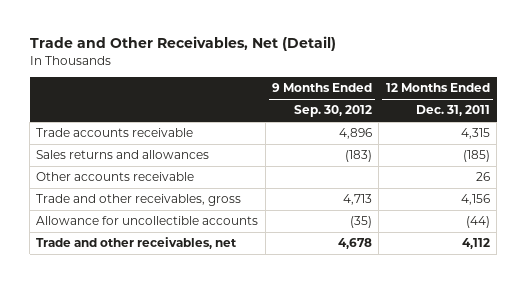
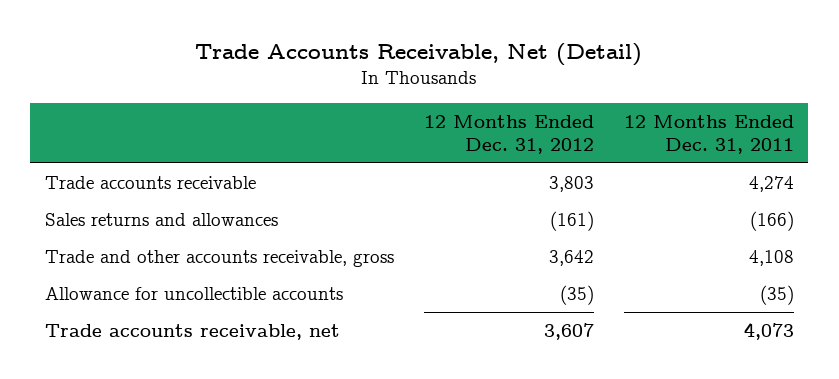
- Trade and Other Receivables, Net (Detail)
+ Trade Accounts Receivable, Net (Detail)
- | 9 Months Ended Sep. 30, 2012 | 12 Months Ended Dec. 31, 2011
+ | 12 Months Ended Dec. 31, 2012 | 12 Months Ended Dec. 31, 2011
- Trade accounts receivable | 4,896 | 4,315
- Sales returns and allowances | (183) | (185)
- Other accounts receivable | | 26
- Trade and other receivables, gross | 4,713 | 4,156
- Allowance for uncollectible accounts | (35) | (44)
- Trade and other receivables, net | 4,678 | 4,112
+ Trade accounts receivable | 3,803 | 4,274
+ Sales returns and allowances | (161) | (166)
+ Trade and other accounts receivable, gross | 3,642 | 4,108
+ Allowance for uncollectible accounts | (35) | (35)
+ Trade accounts receivable, net | 3,607 | 4,073

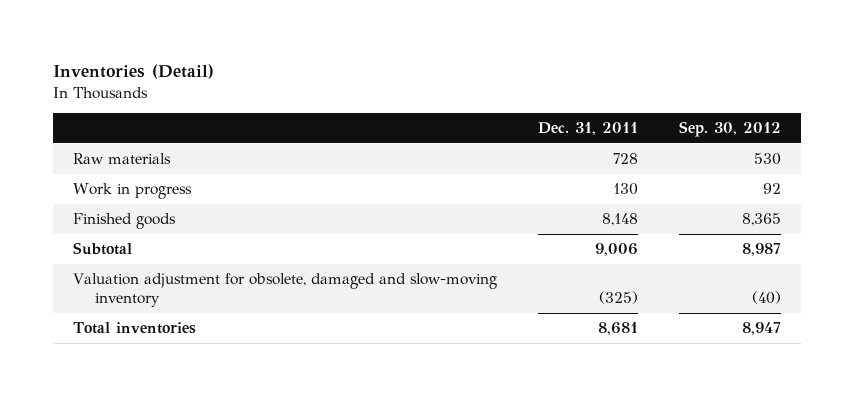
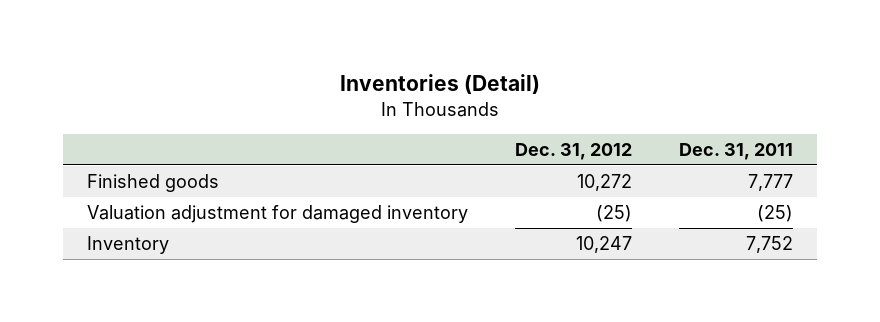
- | Dec. 31, 2011 | Sep. 30, 2012
+ | Dec. 31, 2012 | Dec. 31, 2011
- Raw materials | 728 | 530
- Work in progress | 130 | 92
- Finished goods | 8,148 | 8,365
- Subtotal | 9,006 | 8,987
- Valuation adjustment for obsolete, damaged and slow-moving inventory | (325) | (40)
- Total inventories | 8,681 | 8,947
+ Finished goods | 10,272 | 7,777
+ Valuation adjustment for damaged inventory | (25) | (25)
+ Inventory | 10,247 | 7,752

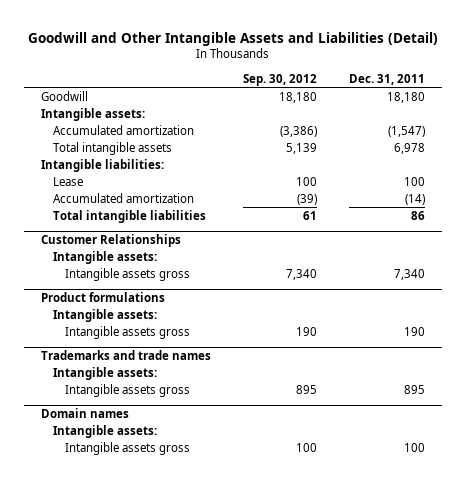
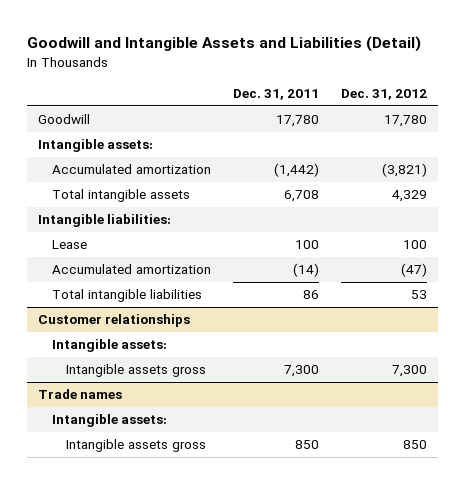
- Goodwill and Other Intangible Assets and Liabilities (Detail)
+ Goodwill and Intangible Assets and Liabilities (Detail)
- | Sep. 30, 2012 | Dec. 31, 2011
+ | Dec. 31, 2011 | Dec. 31, 2012
- Goodwill | 18,180 | 18,180
+ Goodwill | 17,780 | 17,780
- Accumulated amortization | (3,386) | (1,547)
- Total intangible assets | 5,139 | 6,978
+ Accumulated amortization | (1,442) | (3,821)
+ Total intangible assets | 6,708 | 4,329
- Customer Relationships
- Intangible assets:
- Intangible assets gross | 7,340 | 7,340
- Product formulations
- Intangible assets:
- Intangible assets gross | 190 | 190
- Trademarks and trade names
+ Customer relationships
- Intangible assets gross | 895 | 895
- Domain names
+ Intangible assets gross | 7,300 | 7,300
+ Trade names
- Intangible assets gross | 100 | 100
+ Intangible assets gross | 850 | 850

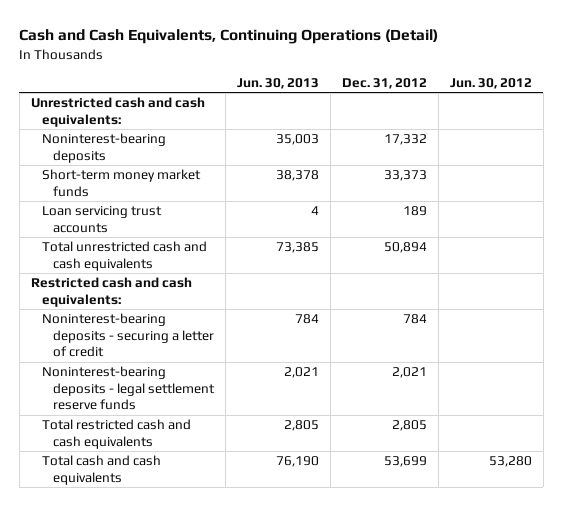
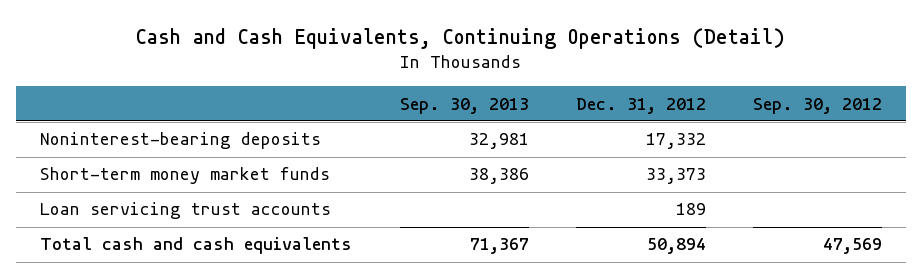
- | Jun. 30, 2013 | Dec. 31, 2012 | Jun. 30, 2012
+ | Sep. 30, 2013 | Dec. 31, 2012 | Sep. 30, 2012
- Unrestricted cash and cash equivalents:
- Total unrestricted cash and cash equivalents | 73,385 | 50,894 |
- Restricted cash and cash equivalents:
- Noninterest-bearing deposits - securing a letter of credit | 784 | 784 |
- Noninterest-bearing deposits - legal settlement reserve funds | 2,021 | 2,021 |
- Total restricted cash and cash equivalents | 2,805 | 2,805 |
- Total cash and cash equivalents | 76,190 | 53,699 | 53,280
+ Total cash and cash equivalents | 71,367 | 50,894 | 47,569

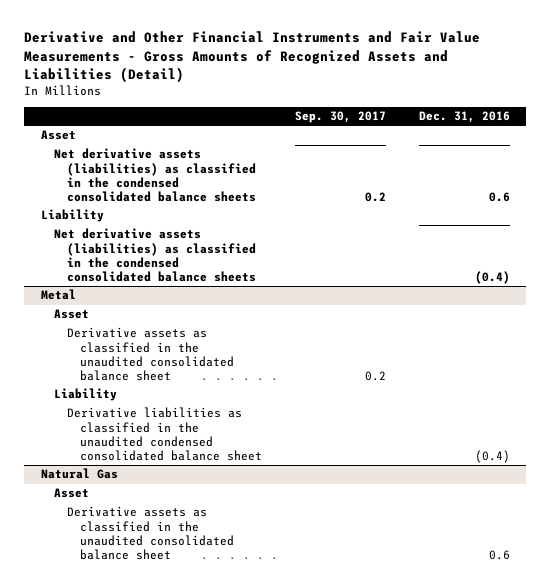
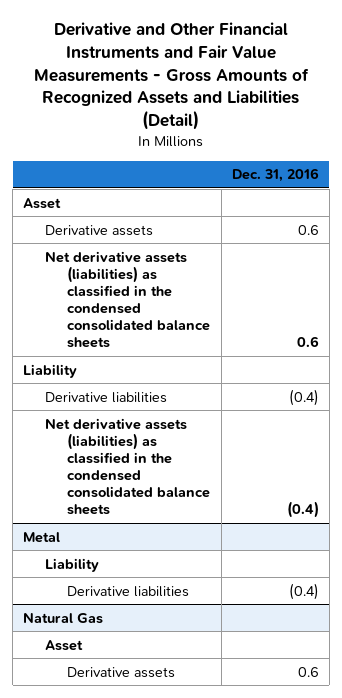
- | Sep. 30, 2017 | Dec. 31, 2016
+ | Dec. 31, 2016
+ Derivative assets | 0.6
+ Derivative liabilities | (0.4)
@ Metal
- Asset
- Derivative assets as classified in the unaudited consolidated balance sheet | 0.2 |
- Derivative liabilities as classified in the unaudited condensed consolidated balance sheet | | (0.4)
+ Derivative liabilities | (0.4)
@ Natural Gas
- Derivative assets as classified in the unaudited consolidated balance sheet | | 0.6
+ Derivative assets | 0.6

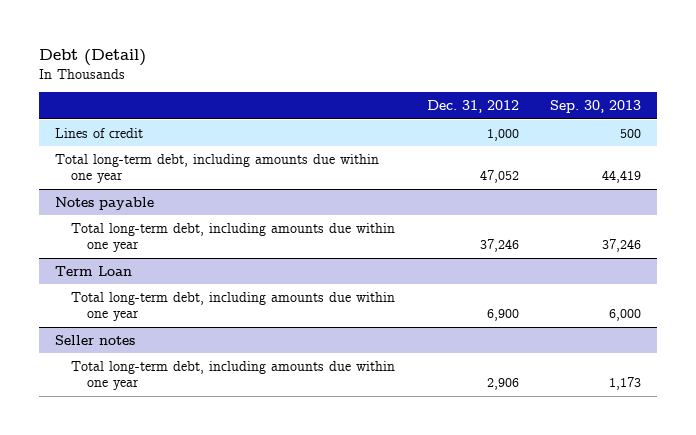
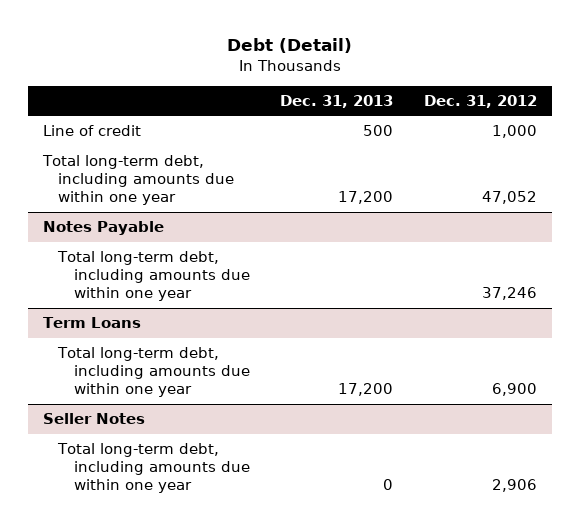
- | Dec. 31, 2012 | Sep. 30, 2013
+ | Dec. 31, 2013 | Dec. 31, 2012
- Lines of credit | 1,000 | 500
+ Line of credit | 500 | 1,000
- Notes payable
+ Notes Payable
- Term Loan
+ Term Loans
- Seller notes
+ Seller Notes

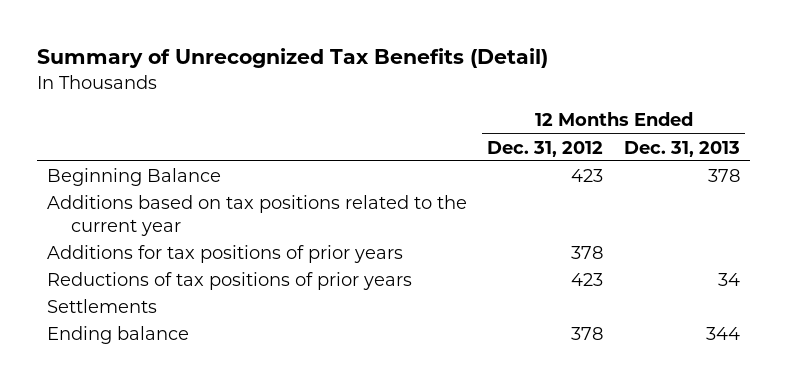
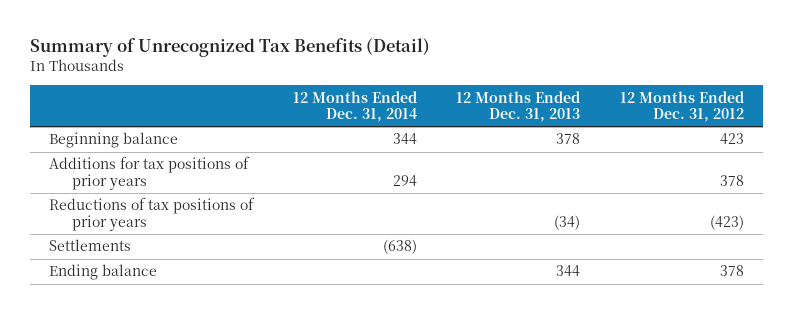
- | 12 Months Ended Dec. 31, 2012 | 12 Months Ended Dec. 31, 2013
+ | 12 Months Ended Dec. 31, 2014 | 12 Months Ended Dec. 31, 2013 | 12 Months Ended Dec. 31, 2012
- Beginning Balance | 423 | 378
- Additions based on tax positions related to the current year
+ Beginning balance | 344 | 378 | 423
- Reductions of tax positions of prior years | 423 | 34
+ Reductions of tax positions of prior years | | (34) | (423)

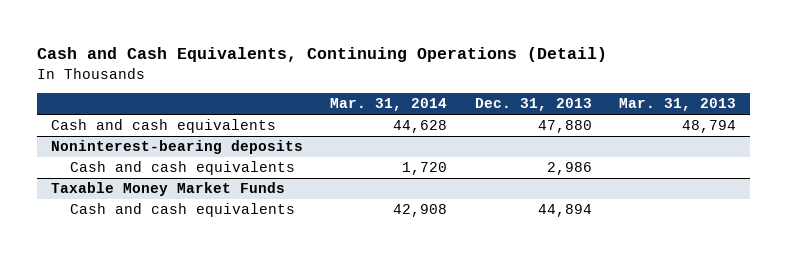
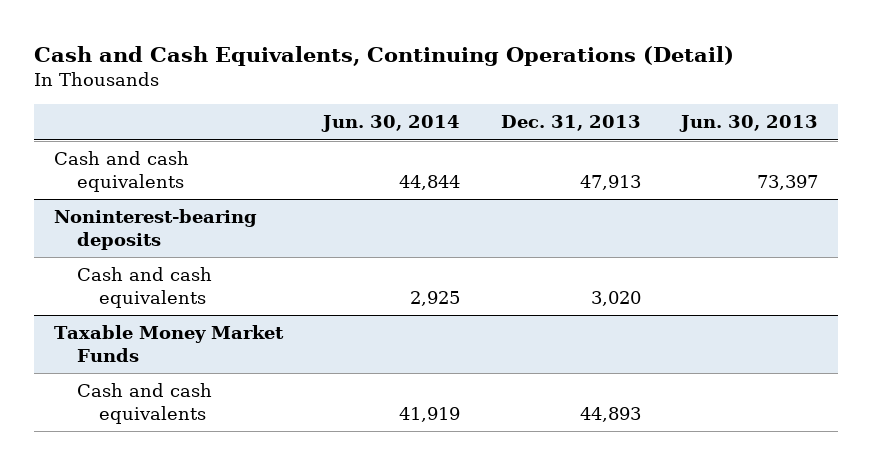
- | Mar. 31, 2014 | Dec. 31, 2013 | Mar. 31, 2013
+ | Jun. 30, 2014 | Dec. 31, 2013 | Jun. 30, 2013
- Cash and cash equivalents | 44,628 | 47,880 | 48,794
+ Cash and cash equivalents | 44,844 | 47,913 | 73,397
@ Noninterest-bearing deposits
- Cash and cash equivalents | 1,720 | 2,986 |
+ Cash and cash equivalents | 2,925 | 3,020 |
@ Taxable Money Market Funds
- Cash and cash equivalents | 42,908 | 44,894 |
+ Cash and cash equivalents | 41,919 | 44,893 |

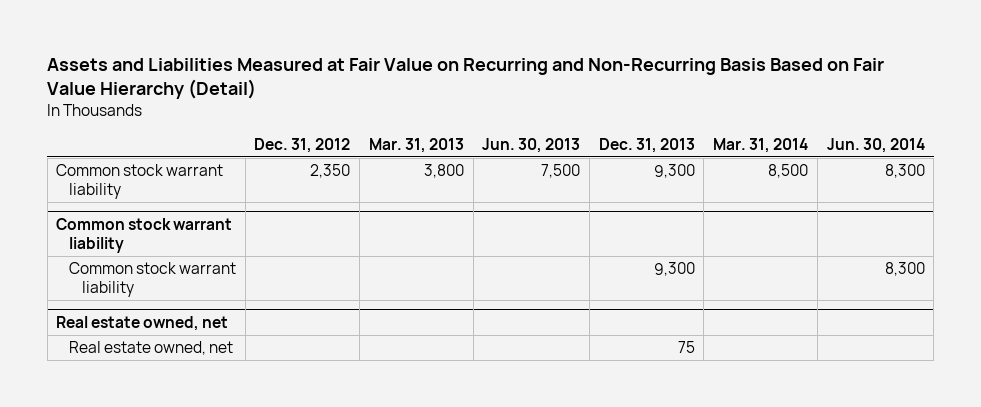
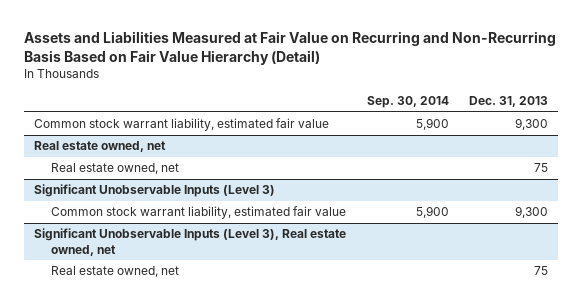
- | Dec. 31, 2012 | Mar. 31, 2013 | Jun. 30, 2013 | Dec. 31, 2013 | Mar. 31, 2014 | Jun. 30, 2014
+ | Sep. 30, 2014 | Dec. 31, 2013
- Common stock warrant liability | 2,350 | 3,800 | 7,500 | 9,300 | 8,500 | 8,300
- Common stock warrant liability
- Common stock warrant liability | | | | 9,300 | | 8,300
+ Common stock warrant liability, estimated fair value | 5,900 | 9,300
+ Significant Unobservable Inputs (Level 3)
+ Common stock warrant liability, estimated fair value | 5,900 | 9,300
+ Significant Unobservable Inputs (Level 3), Real estate owned, net
+ Real estate owned, net | | 75

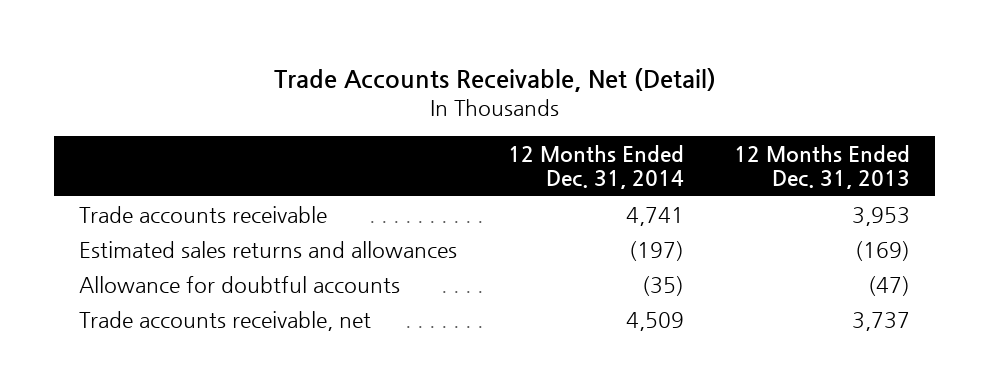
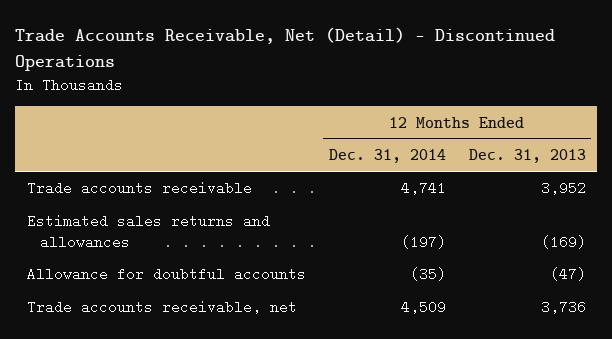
- Trade Accounts Receivable, Net (Detail)
+ Trade Accounts Receivable, Net (Detail) - Discontinued Operations
- Trade accounts receivable | 4,741 | 3,953
+ Trade accounts receivable | 4,741 | 3,952
- Trade accounts receivable, net | 4,509 | 3,737
+ Trade accounts receivable, net | 4,509 | 3,736

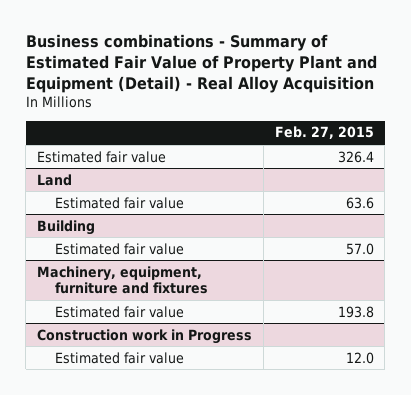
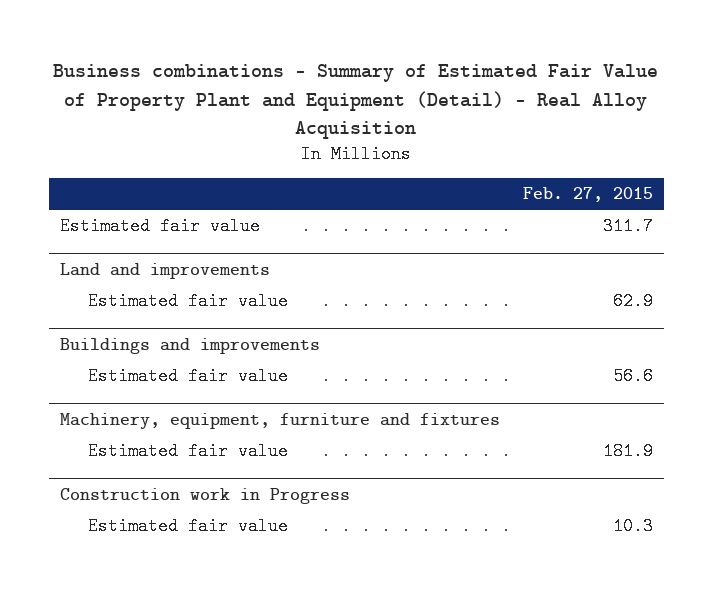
- Estimated fair value | 326.4
- Land
- Estimated fair value | 63.6
- Building
- Estimated fair value | 57.0
+ Estimated fair value | 311.7
+ Land and improvements
+ Estimated fair value | 62.9
+ Buildings and improvements
+ Estimated fair value | 56.6
@ Machinery, equipment, furniture and fixtures
- Estimated fair value | 193.8
+ Estimated fair value | 181.9
@ Construction work in Progress
- Estimated fair value | 12.0
+ Estimated fair value | 10.3

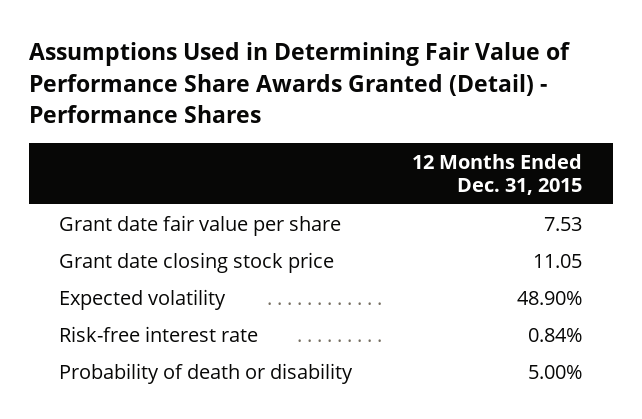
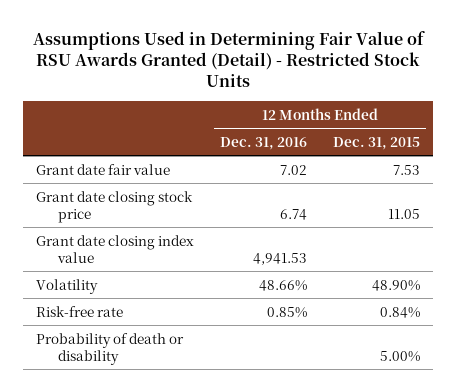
- Assumptions Used in Determining Fair Value of Performance Share Awards Granted (Detail) - Performance Shares
+ Assumptions Used in Determining Fair Value of RSU Awards Granted (Detail) - Restricted Stock Units
- | 12 Months Ended Dec. 31, 2015
+ | 12 Months Ended Dec. 31, 2016 | 12 Months Ended Dec. 31, 2015
- Grant date fair value per share | 7.53
+ Grant date fair value | 7.02 | 7.53
- Expected volatility | 48.90%
- Risk-free interest rate | 0.84%
+ Grant date closing index value | 4,941.53 |
+ Volatility | 48.66% | 48.90%
+ Risk-free rate | 0.85% | 0.84%

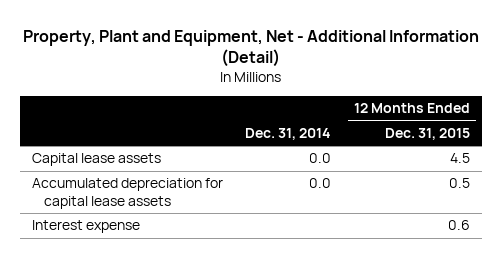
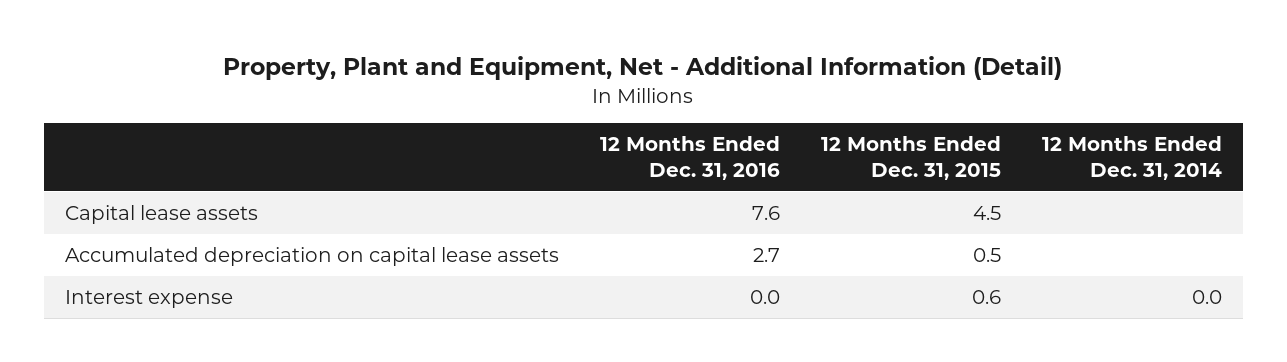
- | Dec. 31, 2014 | 12 Months Ended Dec. 31, 2015
+ | 12 Months Ended Dec. 31, 2016 | 12 Months Ended Dec. 31, 2015 | 12 Months Ended Dec. 31, 2014
- Accumulated depreciation for capital lease assets | 0.0 | 0.5
+ Accumulated depreciation on capital lease assets | 2.7 | 0.5 |

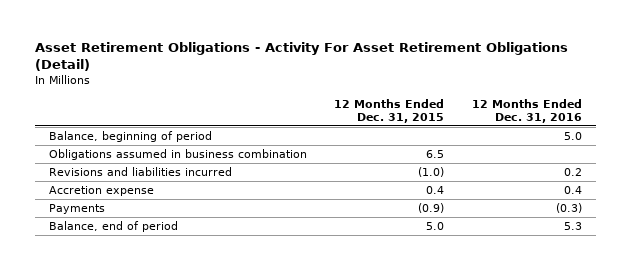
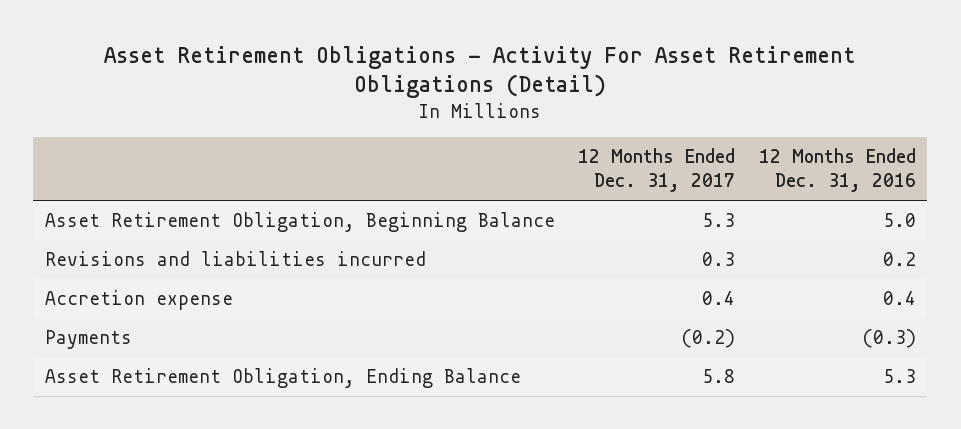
- | 12 Months Ended Dec. 31, 2015 | 12 Months Ended Dec. 31, 2016
+ | 12 Months Ended Dec. 31, 2017 | 12 Months Ended Dec. 31, 2016
- Balance, beginning of period | | 5.0
- Obligations assumed in business combination | 6.5 |
+ Asset Retirement Obligation, Beginning Balance | 5.3 | 5.0
- Balance, end of period | 5.0 | 5.3
+ Asset Retirement Obligation, Ending Balance | 5.8 | 5.3

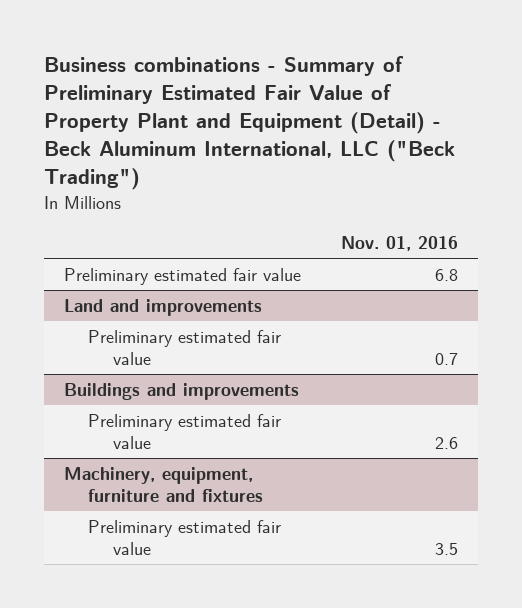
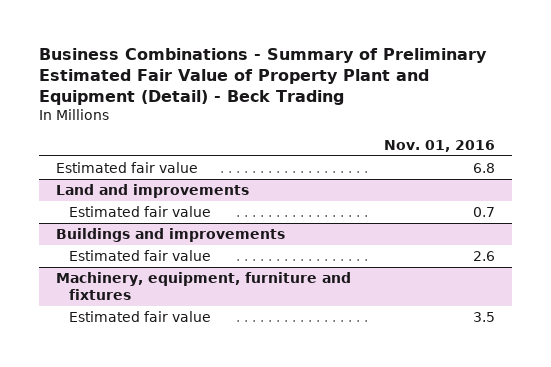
- Business combinations - Summary of Preliminary Estimated Fair Value of Property Plant and Equipment (Detail) - Beck Aluminum International, LLC ("Beck Trading")
+ Business Combinations - Summary of Preliminary Estimated Fair Value of Property Plant and Equipment (Detail) - Beck Trading
- Preliminary estimated fair value | 6.8
+ Estimated fair value | 6.8
@ Land and improvements
- Preliminary estimated fair value | 0.7
+ Estimated fair value | 0.7
@ Buildings and improvements
- Preliminary estimated fair value | 2.6
+ Estimated fair value | 2.6
@ Machinery, equipment, furniture and fixtures
- Preliminary estimated fair value | 3.5
+ Estimated fair value | 3.5

